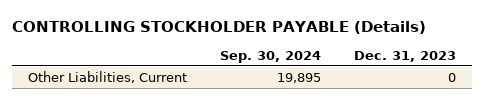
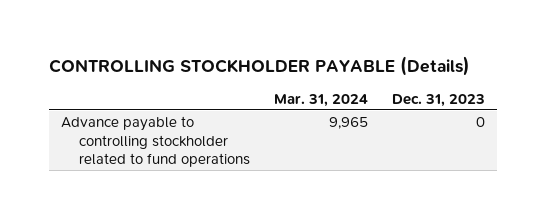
- | Sep. 30, 2024 | Dec. 31, 2023
+ | Mar. 31, 2024 | Dec. 31, 2023
- Other Liabilities, Current | 19,895 | 0
+ Advance payable to controlling stockholder related to fund operations | 9,965 | 0

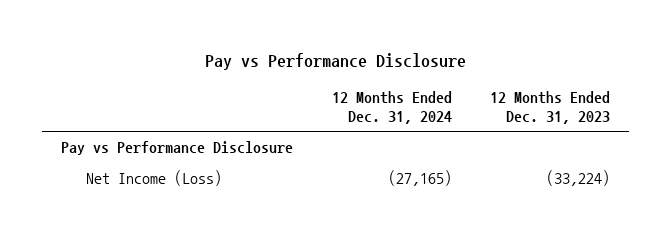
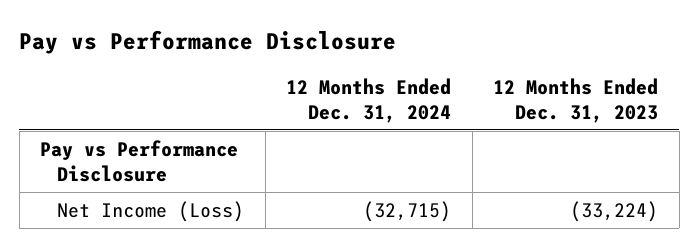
- Net Income (Loss) | (27,165) | (33,224)
+ Net Income (Loss) | (32,715) | (33,224)

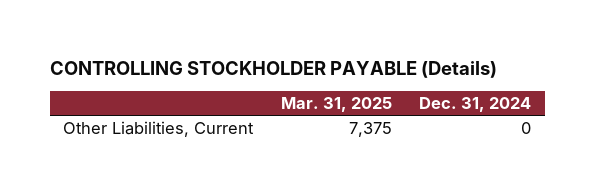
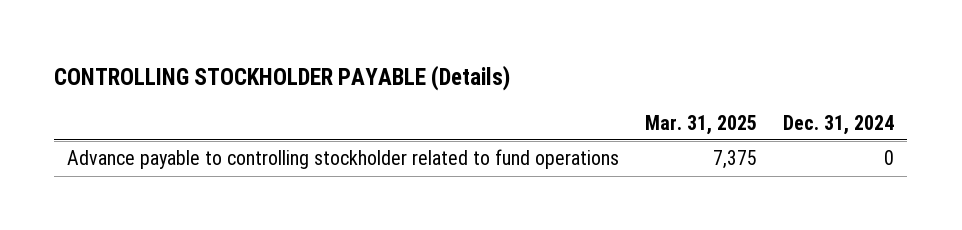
- Other Liabilities, Current | 7,375 | 0
+ Advance payable to controlling stockholder related to fund operations | 7,375 | 0

